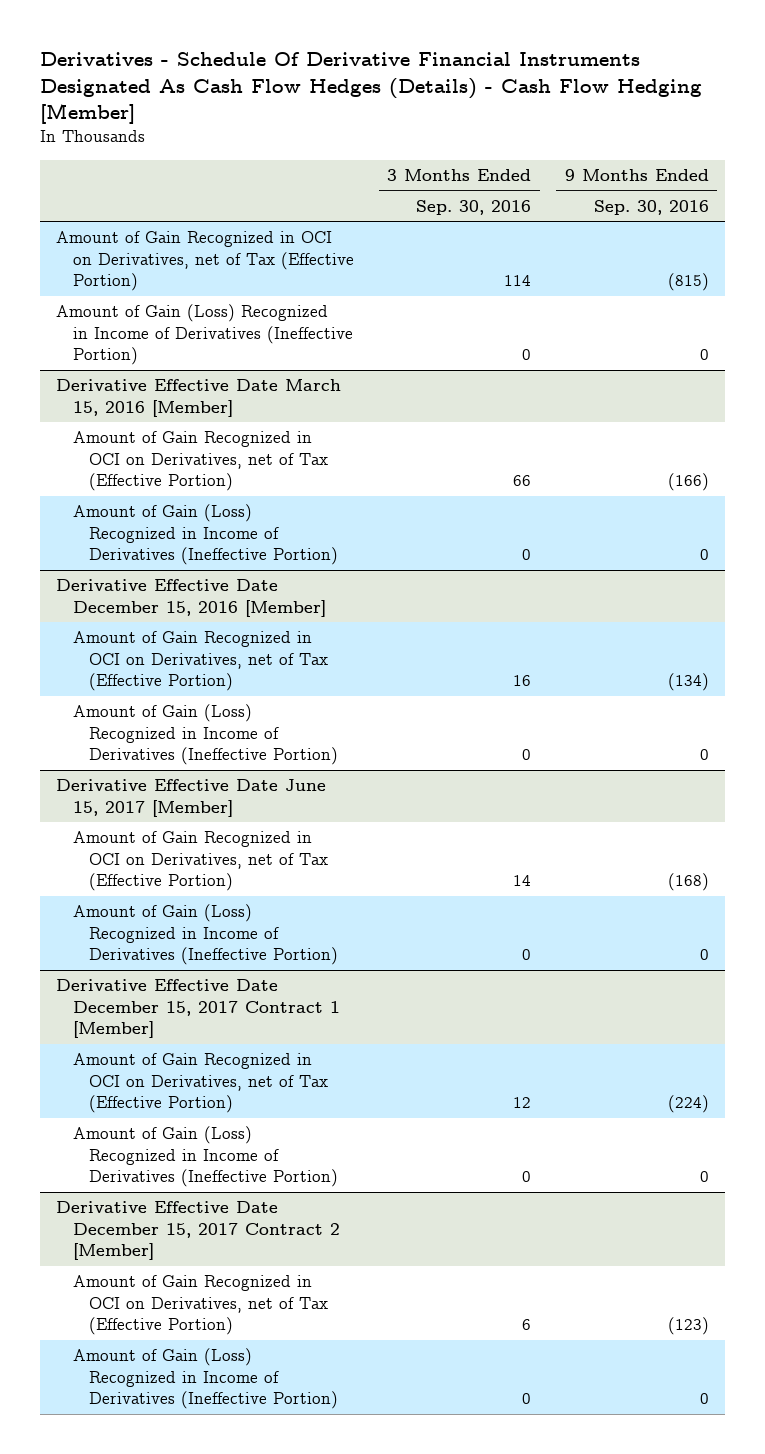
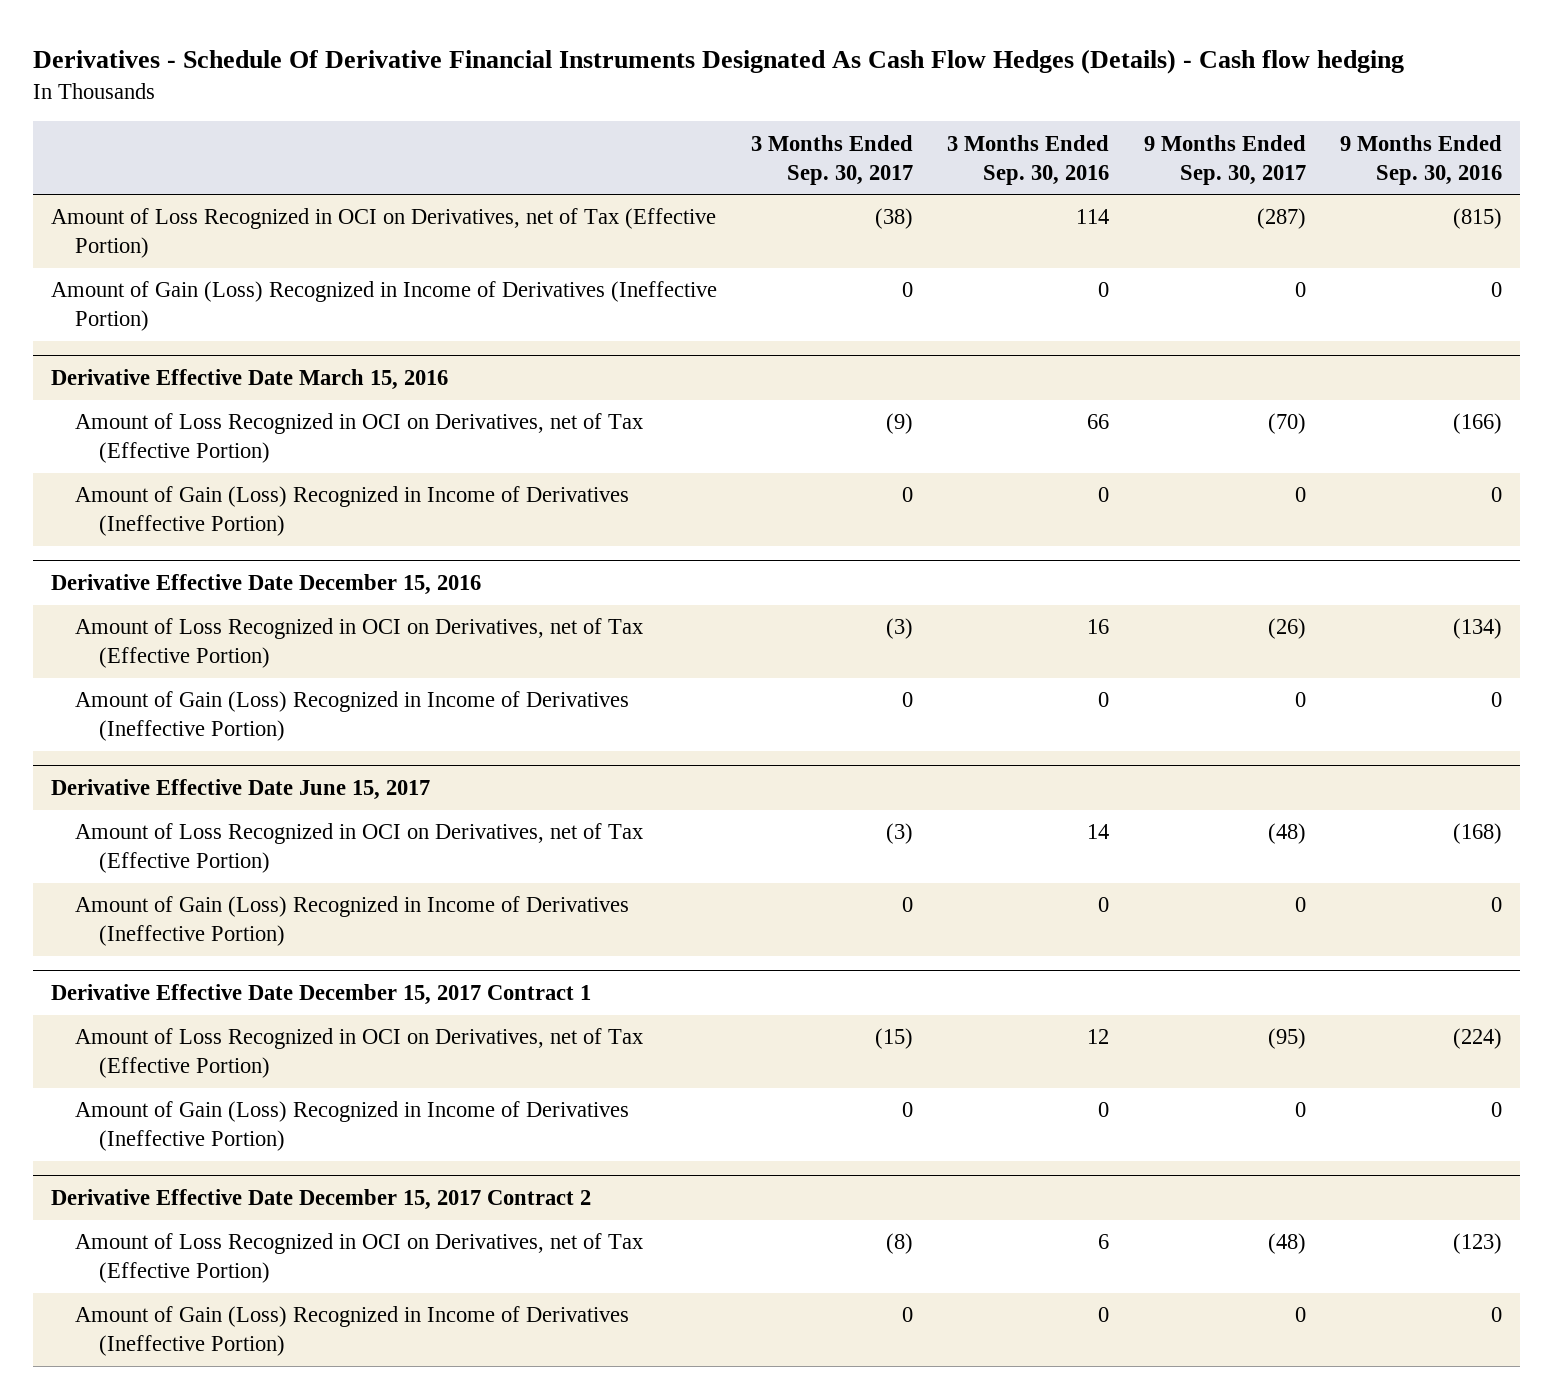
- Derivatives - Schedule Of Derivative Financial Instruments Designated As Cash Flow Hedges (Details) - Cash Flow Hedging [Member]
+ Derivatives - Schedule Of Derivative Financial Instruments Designated As Cash Flow Hedges (Details) - Cash flow hedging
- | 3 Months Ended Sep. 30, 2016 | 9 Months Ended Sep. 30, 2016
+ | 3 Months Ended Sep. 30, 2017 | 3 Months Ended Sep. 30, 2016 | 9 Months Ended Sep. 30, 2017 | 9 Months Ended Sep. 30, 2016
- Amount of Gain Recognized in OCI on Derivatives, net of Tax (Effective Portion) | 114 | (815)
+ Amount of Loss Recognized in OCI on Derivatives, net of Tax (Effective Portion) | (38) | 114 | (287) | (815)
- Derivative Effective Date March 15, 2016 [Member]
- Amount of Gain Recognized in OCI on Derivatives, net of Tax (Effective Portion) | 66 | (166)
+ Derivative Effective Date March 15, 2016
+ Amount of Loss Recognized in OCI on Derivatives, net of Tax (Effective Portion) | (9) | 66 | (70) | (166)
- Derivative Effective Date December 15, 2016 [Member]
- Amount of Gain Recognized in OCI on Derivatives, net of Tax (Effective Portion) | 16 | (134)
+ Derivative Effective Date December 15, 2016
+ Amount of Loss Recognized in OCI on Derivatives, net of Tax (Effective Portion) | (3) | 16 | (26) | (134)
- Derivative Effective Date June 15, 2017 [Member]
- Amount of Gain Recognized in OCI on Derivatives, net of Tax (Effective Portion) | 14 | (168)
+ Derivative Effective Date June 15, 2017
+ Amount of Loss Recognized in OCI on Derivatives, net of Tax (Effective Portion) | (3) | 14 | (48) | (168)
- Derivative Effective Date December 15, 2017 Contract 1 [Member]
- Amount of Gain Recognized in OCI on Derivatives, net of Tax (Effective Portion) | 12 | (224)
+ Derivative Effective Date December 15, 2017 Contract 1
+ Amount of Loss Recognized in OCI on Derivatives, net of Tax (Effective Portion) | (15) | 12 | (95) | (224)
- Derivative Effective Date December 15, 2017 Contract 2 [Member]
- Amount of Gain Recognized in OCI on Derivatives, net of Tax (Effective Portion) | 6 | (123)
+ Derivative Effective Date December 15, 2017 Contract 2
+ Amount of Loss Recognized in OCI on Derivatives, net of Tax (Effective Portion) | (8) | 6 | (48) | (123)

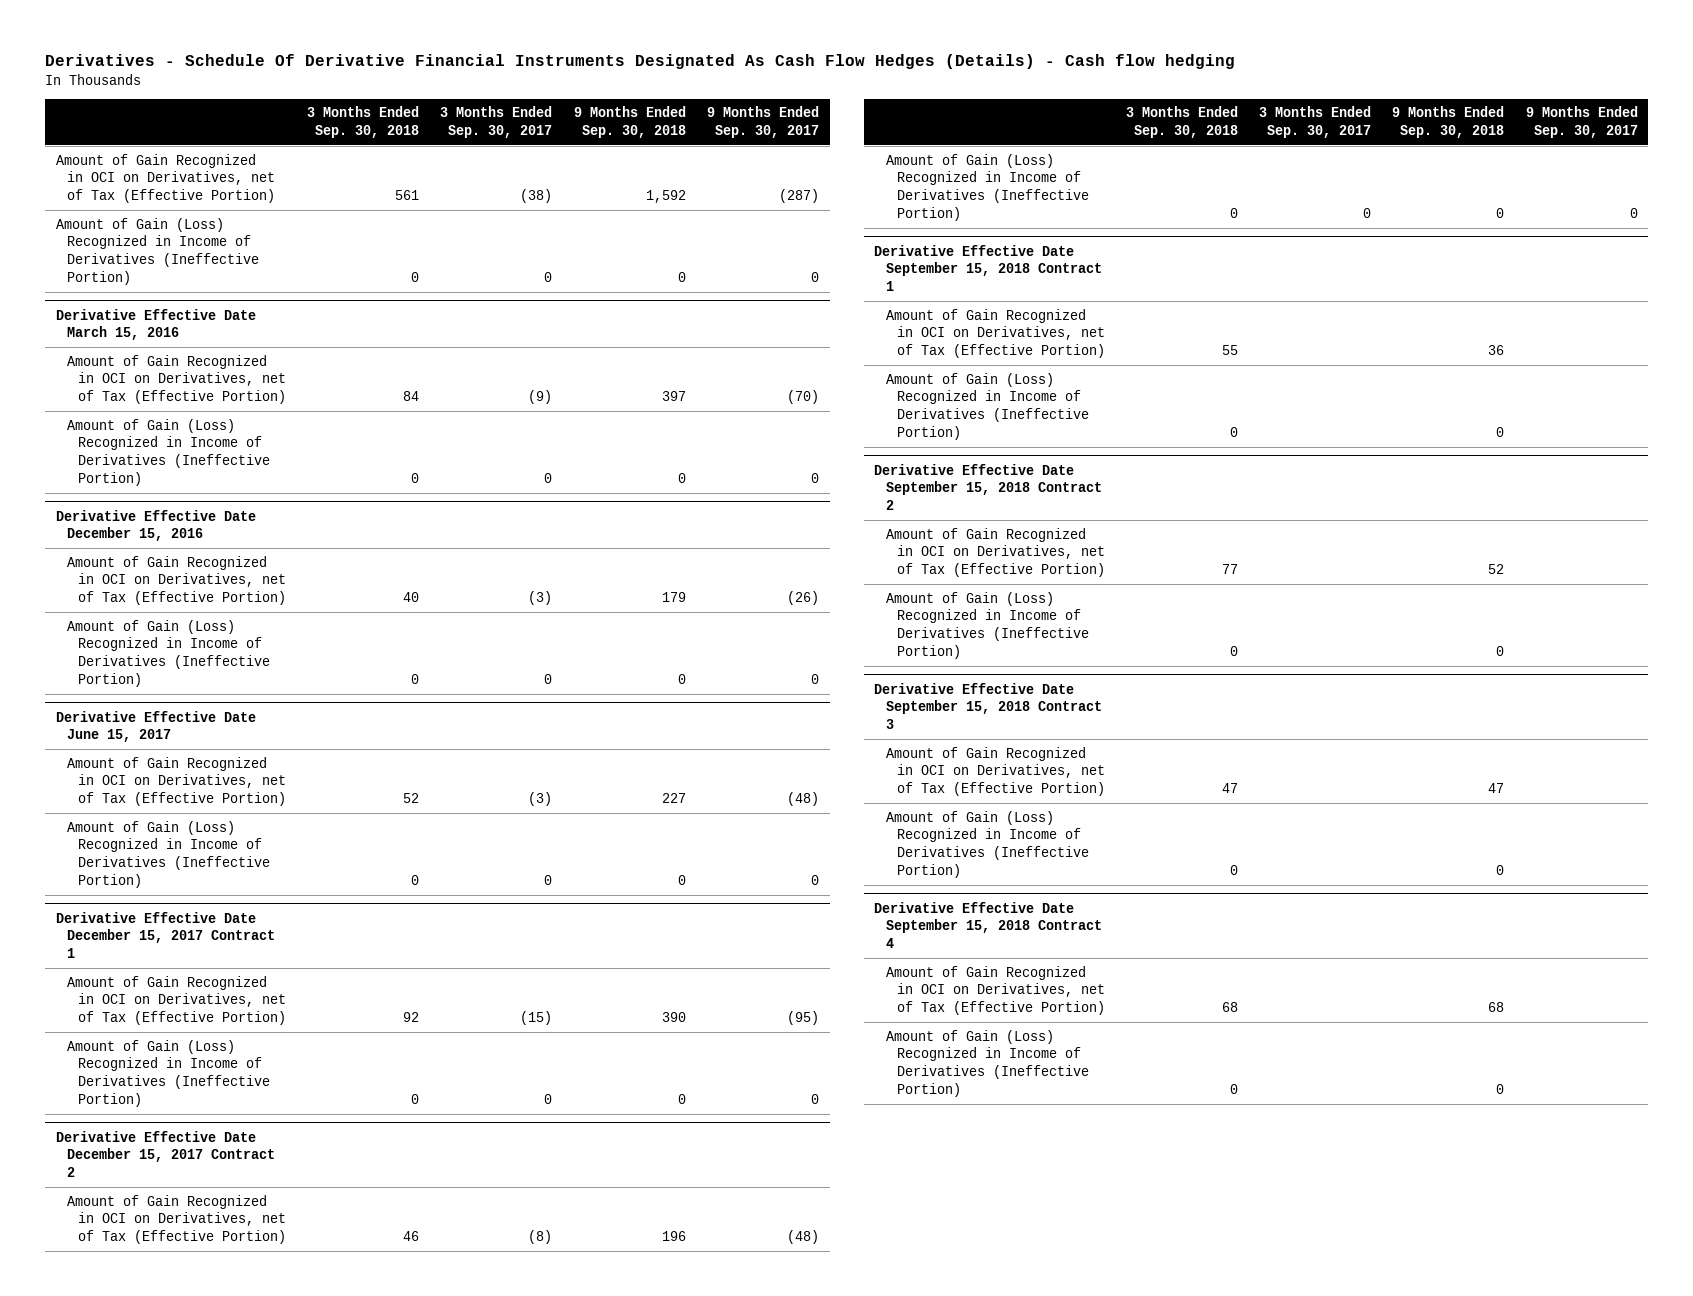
- | 3 Months Ended Sep. 30, 2017 | 3 Months Ended Sep. 30, 2016 | 9 Months Ended Sep. 30, 2017 | 9 Months Ended Sep. 30, 2016
+ | 3 Months Ended Sep. 30, 2018 | 3 Months Ended Sep. 30, 2017 | 9 Months Ended Sep. 30, 2018 | 9 Months Ended Sep. 30, 2017
- Amount of Loss Recognized in OCI on Derivatives, net of Tax (Effective Portion) | (38) | 114 | (287) | (815)
+ Amount of Gain Recognized in OCI on Derivatives, net of Tax (Effective Portion) | 561 | (38) | 1,592 | (287)
@ Derivative Effective Date March 15, 2016
- Amount of Loss Recognized in OCI on Derivatives, net of Tax (Effective Portion) | (9) | 66 | (70) | (166)
+ Amount of Gain Recognized in OCI on Derivatives, net of Tax (Effective Portion) | 84 | (9) | 397 | (70)
@ Derivative Effective Date December 15, 2016
- Amount of Loss Recognized in OCI on Derivatives, net of Tax (Effective Portion) | (3) | 16 | (26) | (134)
+ Amount of Gain Recognized in OCI on Derivatives, net of Tax (Effective Portion) | 40 | (3) | 179 | (26)
@ Derivative Effective Date June 15, 2017
- Amount of Loss Recognized in OCI on Derivatives, net of Tax (Effective Portion) | (3) | 14 | (48) | (168)
+ Amount of Gain Recognized in OCI on Derivatives, net of Tax (Effective Portion) | 52 | (3) | 227 | (48)
@ Derivative Effective Date December 15, 2017 Contract 1
- Amount of Loss Recognized in OCI on Derivatives, net of Tax (Effective Portion) | (15) | 12 | (95) | (224)
+ Amount of Gain Recognized in OCI on Derivatives, net of Tax (Effective Portion) | 92 | (15) | 390 | (95)
@ Derivative Effective Date December 15, 2017 Contract 2
- Amount of Loss Recognized in OCI on Derivatives, net of Tax (Effective Portion) | (8) | 6 | (48) | (123)
+ Amount of Gain Recognized in OCI on Derivatives, net of Tax (Effective Portion) | 46 | (8) | 196 | (48)
+ Derivative Effective Date September 15, 2018 Contract 1
+ Amount of Gain Recognized in OCI on Derivatives, net of Tax (Effective Portion) | 55 | | 36 |
+ Amount of Gain (Loss) Recognized in Income of Derivatives (Ineffective Portion) | 0 | | 0 |
+ Derivative Effective Date September 15, 2018 Contract 2
+ Amount of Gain Recognized in OCI on Derivatives, net of Tax (Effective Portion) | 77 | | 52 |
+ Amount of Gain (Loss) Recognized in Income of Derivatives (Ineffective Portion) | 0 | | 0 |
+ Derivative Effective Date September 15, 2018 Contract 3
+ Amount of Gain Recognized in OCI on Derivatives, net of Tax (Effective Portion) | 47 | | 47 |
+ Amount of Gain (Loss) Recognized in Income of Derivatives (Ineffective Portion) | 0 | | 0 |
+ Derivative Effective Date September 15, 2018 Contract 4
+ Amount of Gain Recognized in OCI on Derivatives, net of Tax (Effective Portion) | 68 | | 68 |
+ Amount of Gain (Loss) Recognized in Income of Derivatives (Ineffective Portion) | 0 | | 0 |

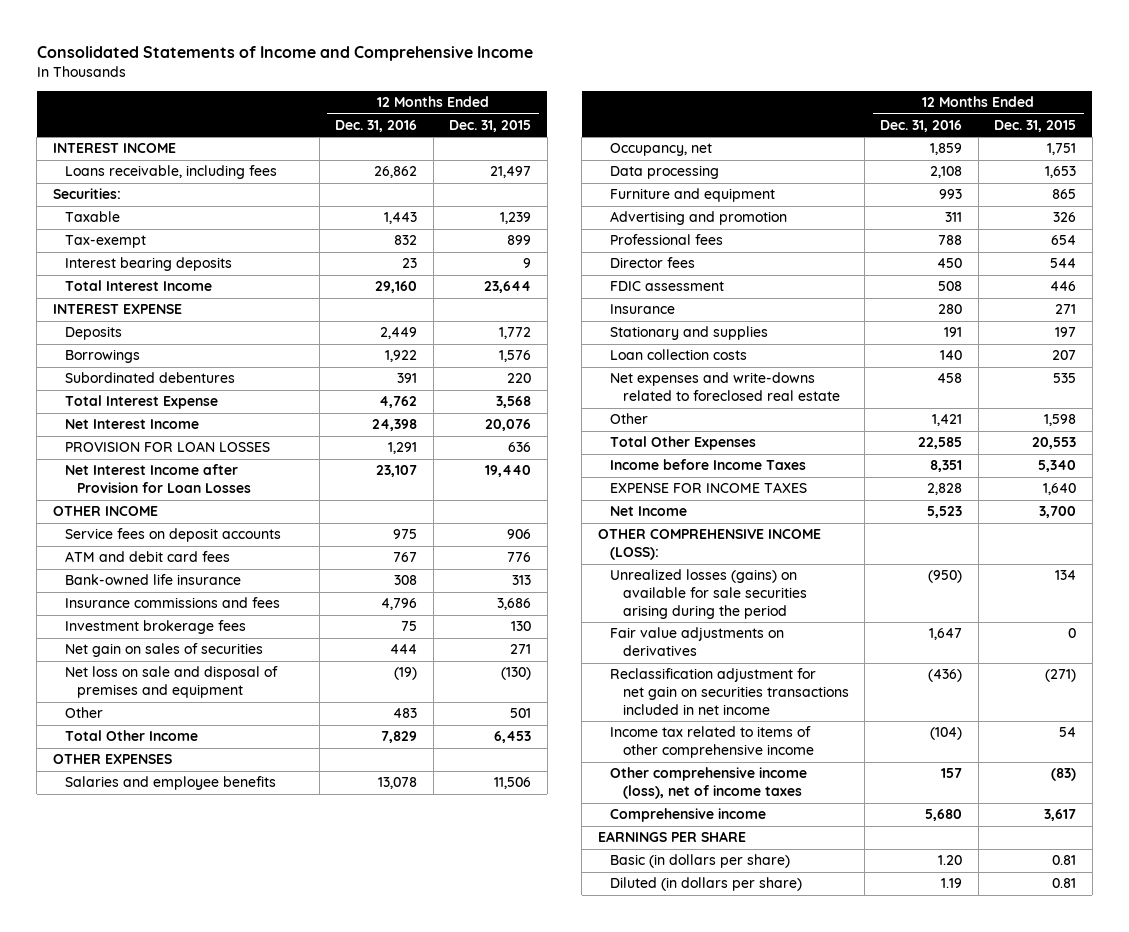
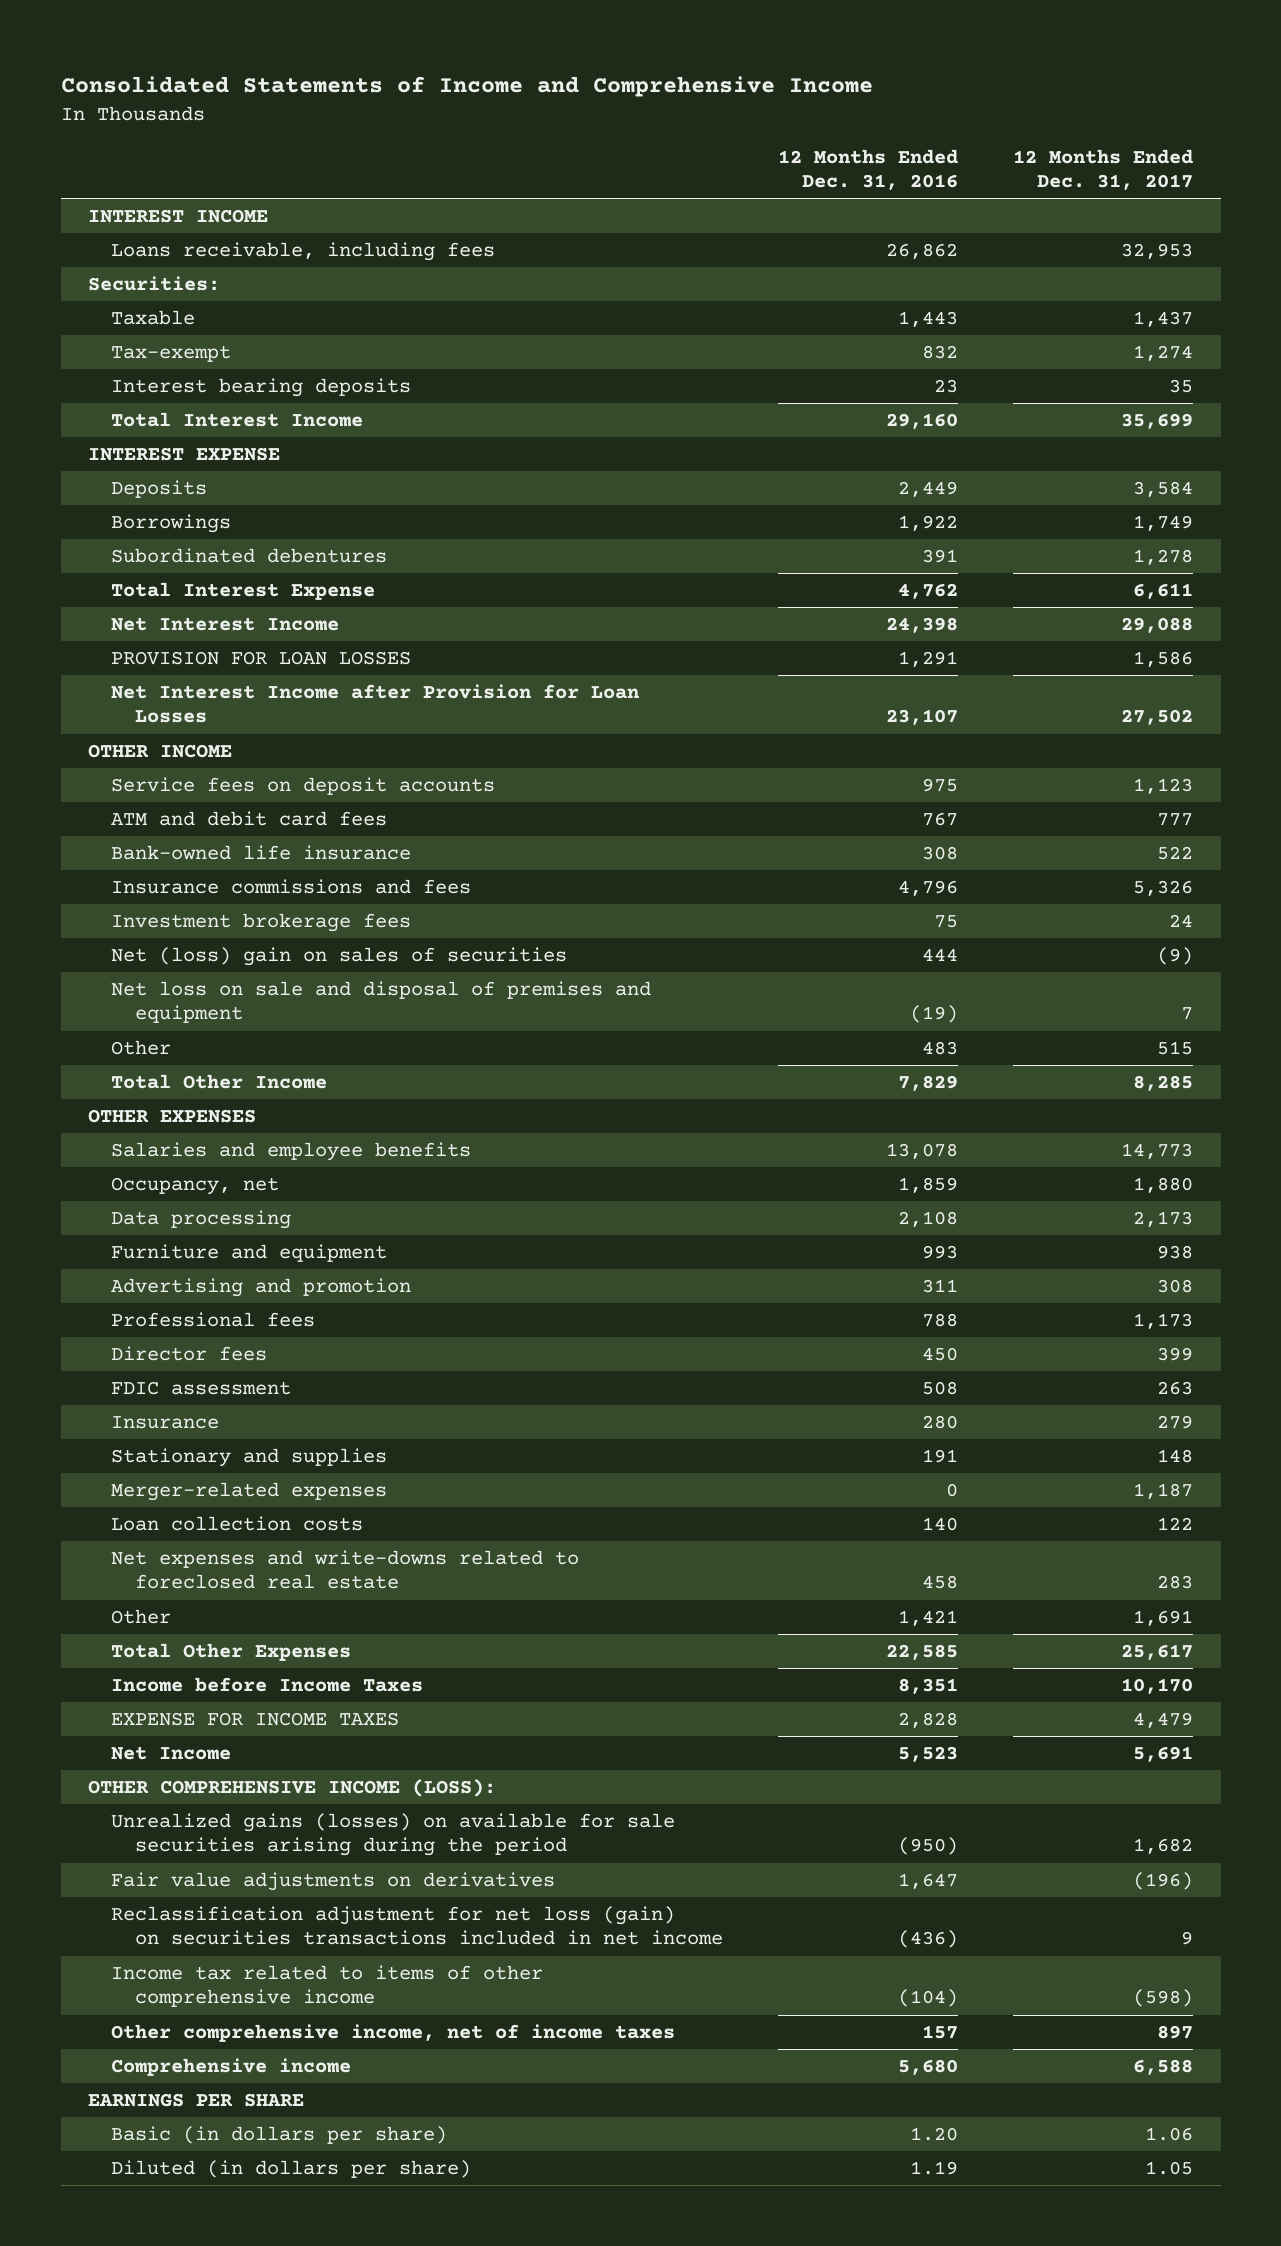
- | 12 Months Ended Dec. 31, 2016 | 12 Months Ended Dec. 31, 2015
+ | 12 Months Ended Dec. 31, 2016 | 12 Months Ended Dec. 31, 2017
- Net gain on sales of securities | 444 | 271
+ Net (loss) gain on sales of securities | 444 | (9)
+ Merger-related expenses | 0 | 1,187
- Unrealized losses (gains) on available for sale securities arising during the period | (950) | 134
+ Unrealized gains (losses) on available for sale securities arising during the period | (950) | 1,682
- Reclassification adjustment for net gain on securities transactions included in net income | (436) | (271)
+ Reclassification adjustment for net loss (gain) on securities transactions included in net income | (436) | 9
- Other comprehensive income (loss), net of income taxes | 157 | (83)
+ Other comprehensive income, net of income taxes | 157 | 897

